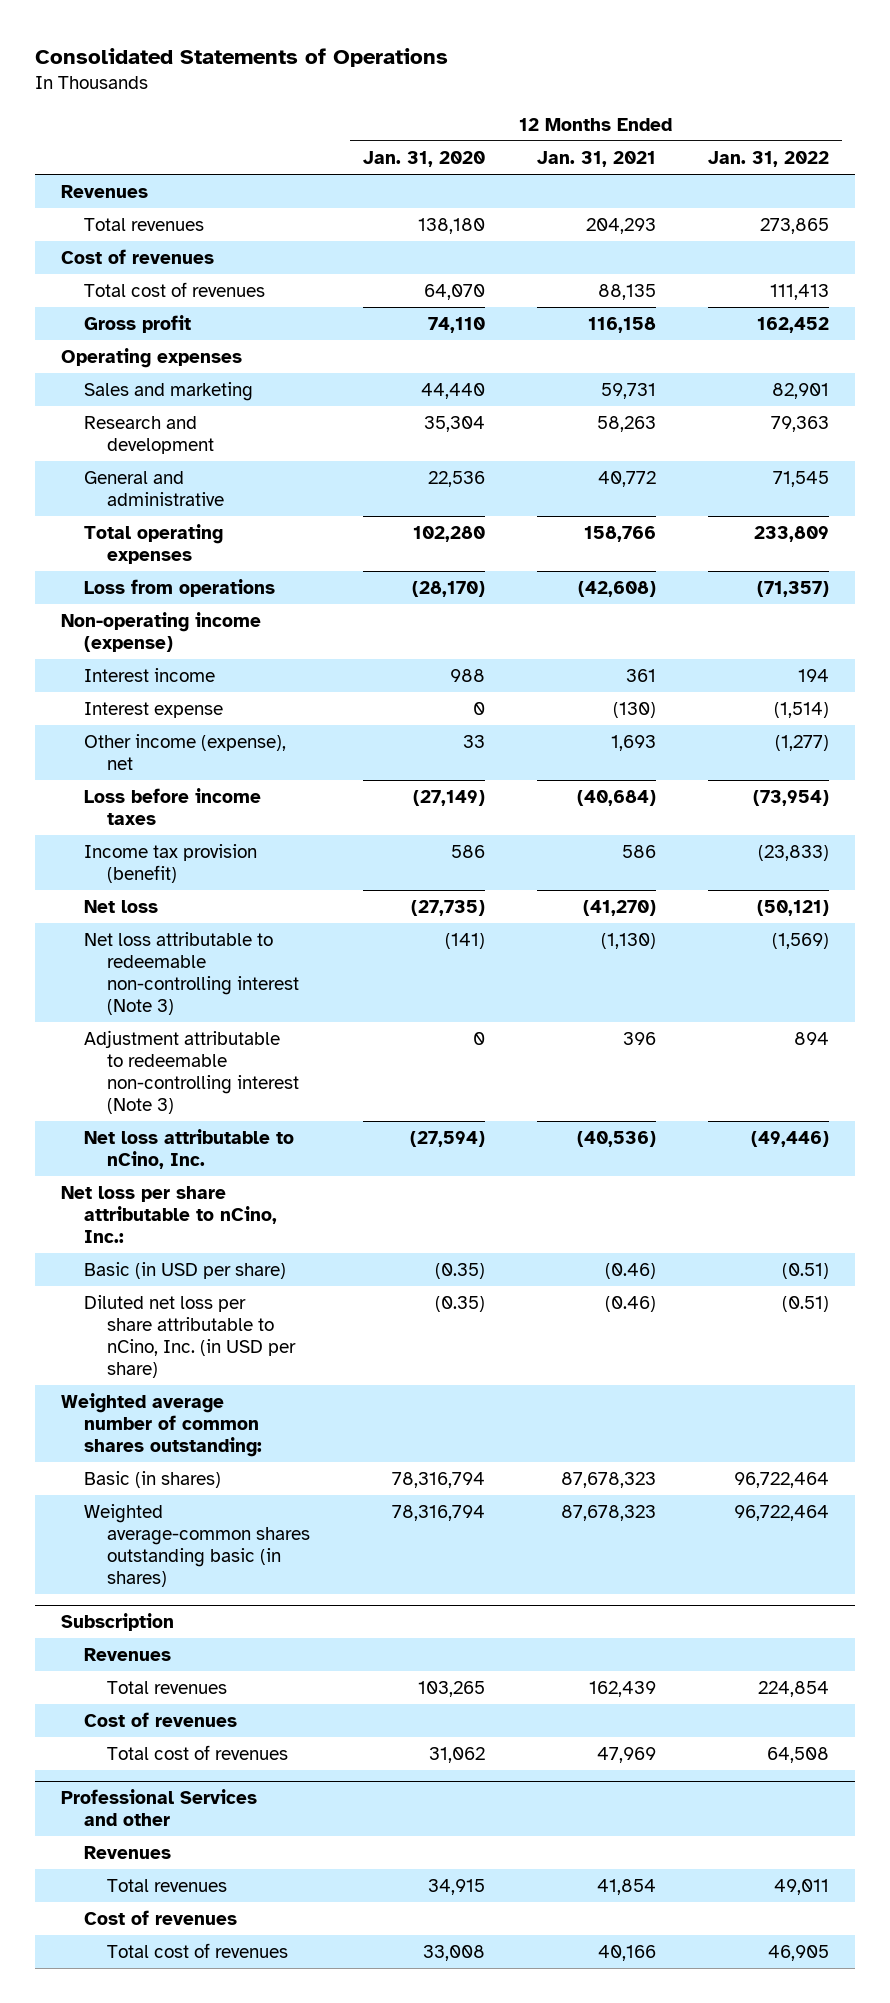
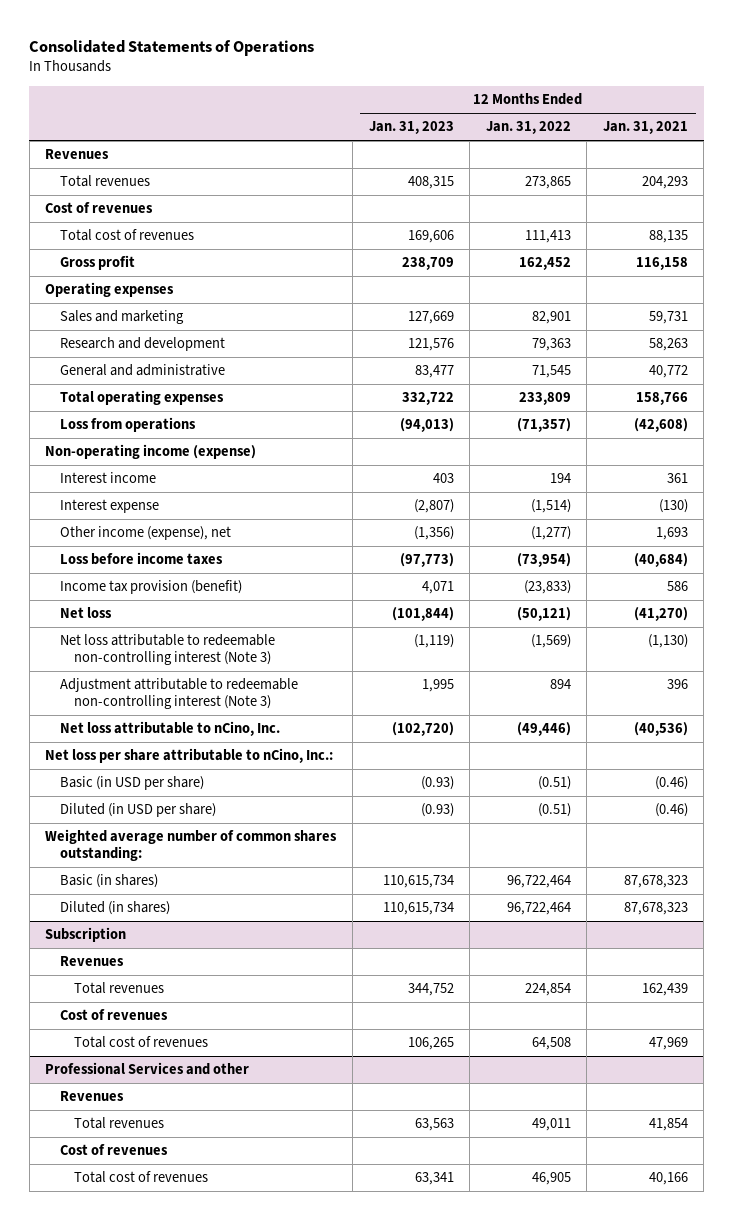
- | 12 Months Ended Jan. 31, 2020 | 12 Months Ended Jan. 31, 2021 | 12 Months Ended Jan. 31, 2022
+ | 12 Months Ended Jan. 31, 2023 | 12 Months Ended Jan. 31, 2022 | 12 Months Ended Jan. 31, 2021
- Diluted net loss per share attributable to nCino, Inc. (in USD per share) | (0.35) | (0.46) | (0.51)
+ Diluted (in USD per share) | (0.93) | (0.51) | (0.46)
- Weighted average-common shares outstanding basic (in shares) | 78,316,794 | 87,678,323 | 96,722,464
+ Diluted (in shares) | 110,615,734 | 96,722,464 | 87,678,323

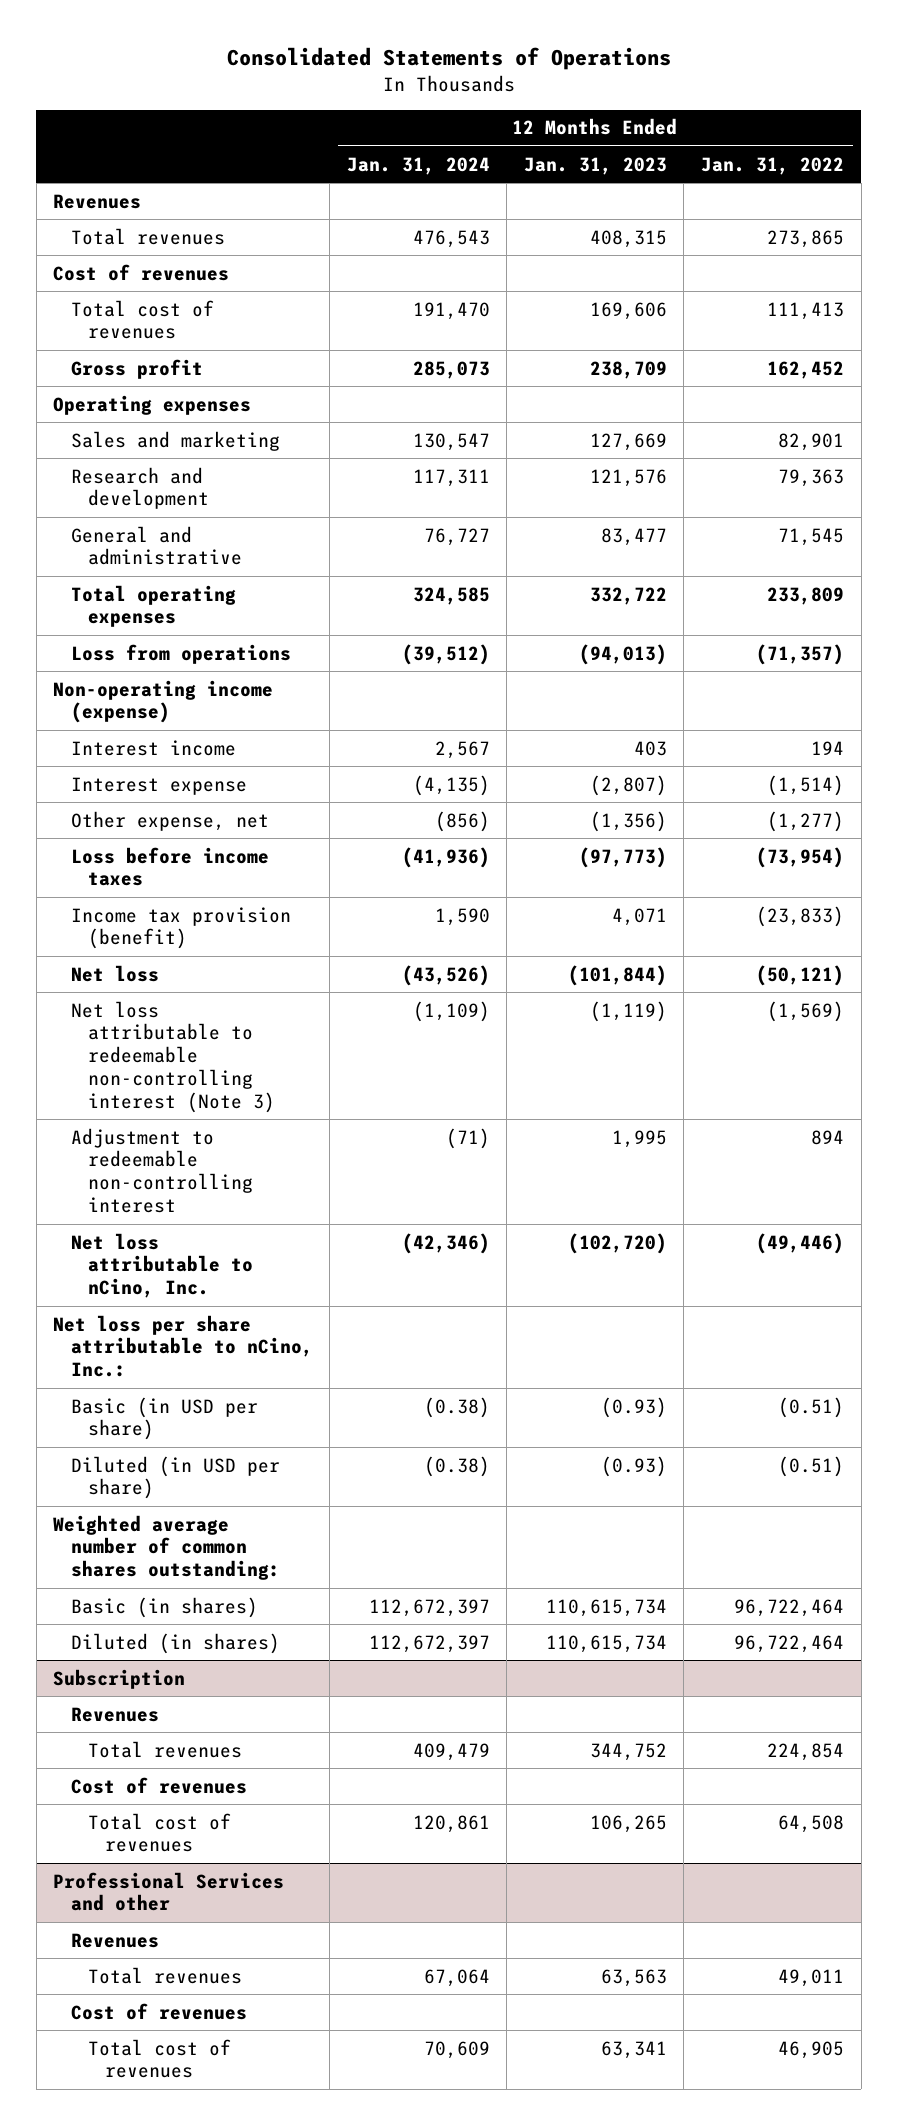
- | 12 Months Ended Jan. 31, 2023 | 12 Months Ended Jan. 31, 2022 | 12 Months Ended Jan. 31, 2021
+ | 12 Months Ended Jan. 31, 2024 | 12 Months Ended Jan. 31, 2023 | 12 Months Ended Jan. 31, 2022
- Other income (expense), net | (1,356) | (1,277) | 1,693
+ Other expense, net | (856) | (1,356) | (1,277)
- Adjustment attributable to redeemable non-controlling interest (Note 3) | 1,995 | 894 | 396
+ Adjustment to redeemable non-controlling interest | (71) | 1,995 | 894

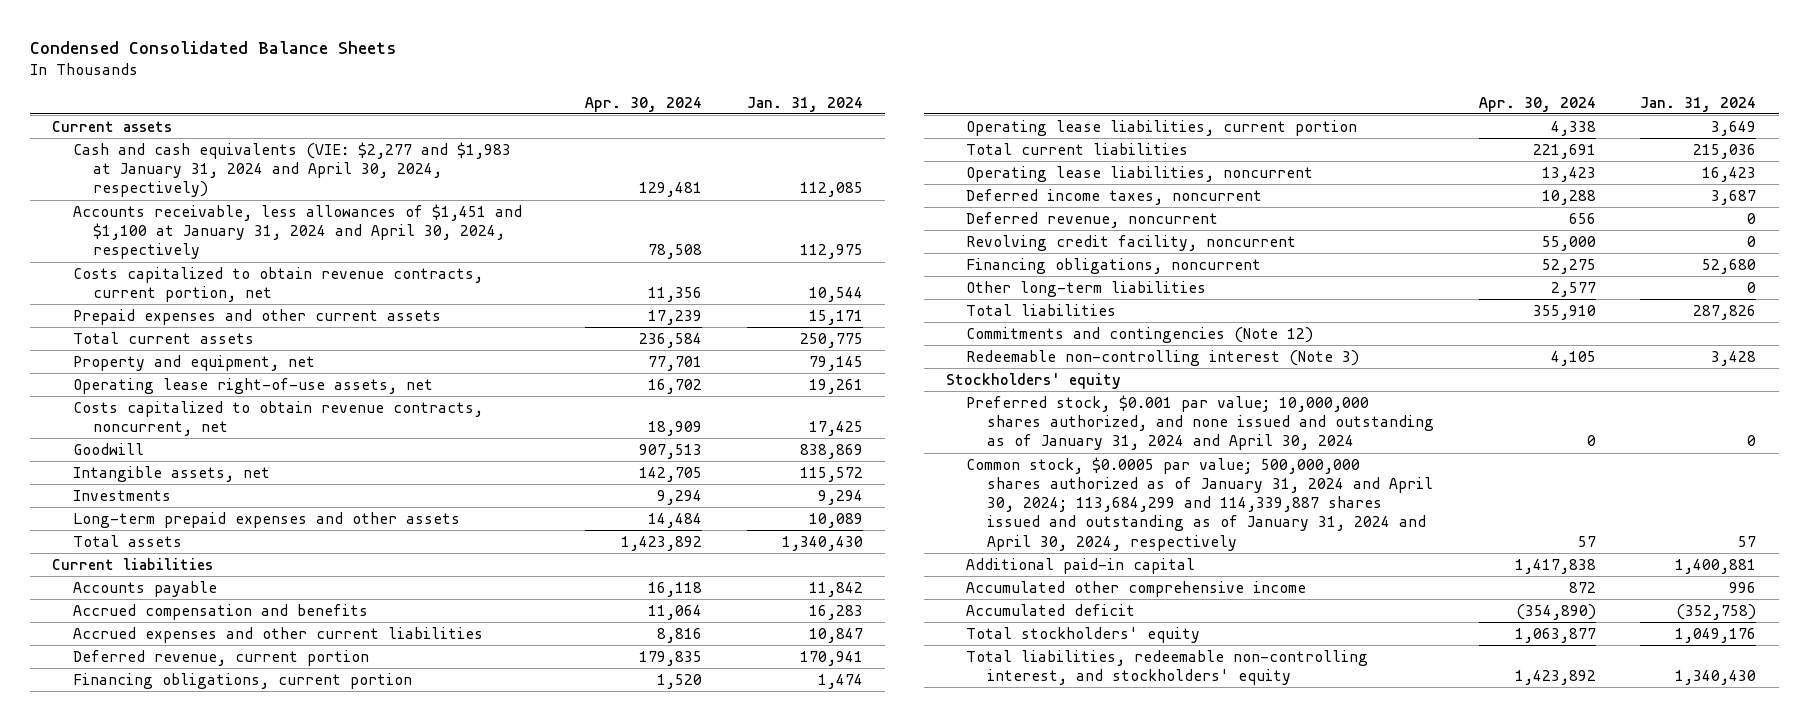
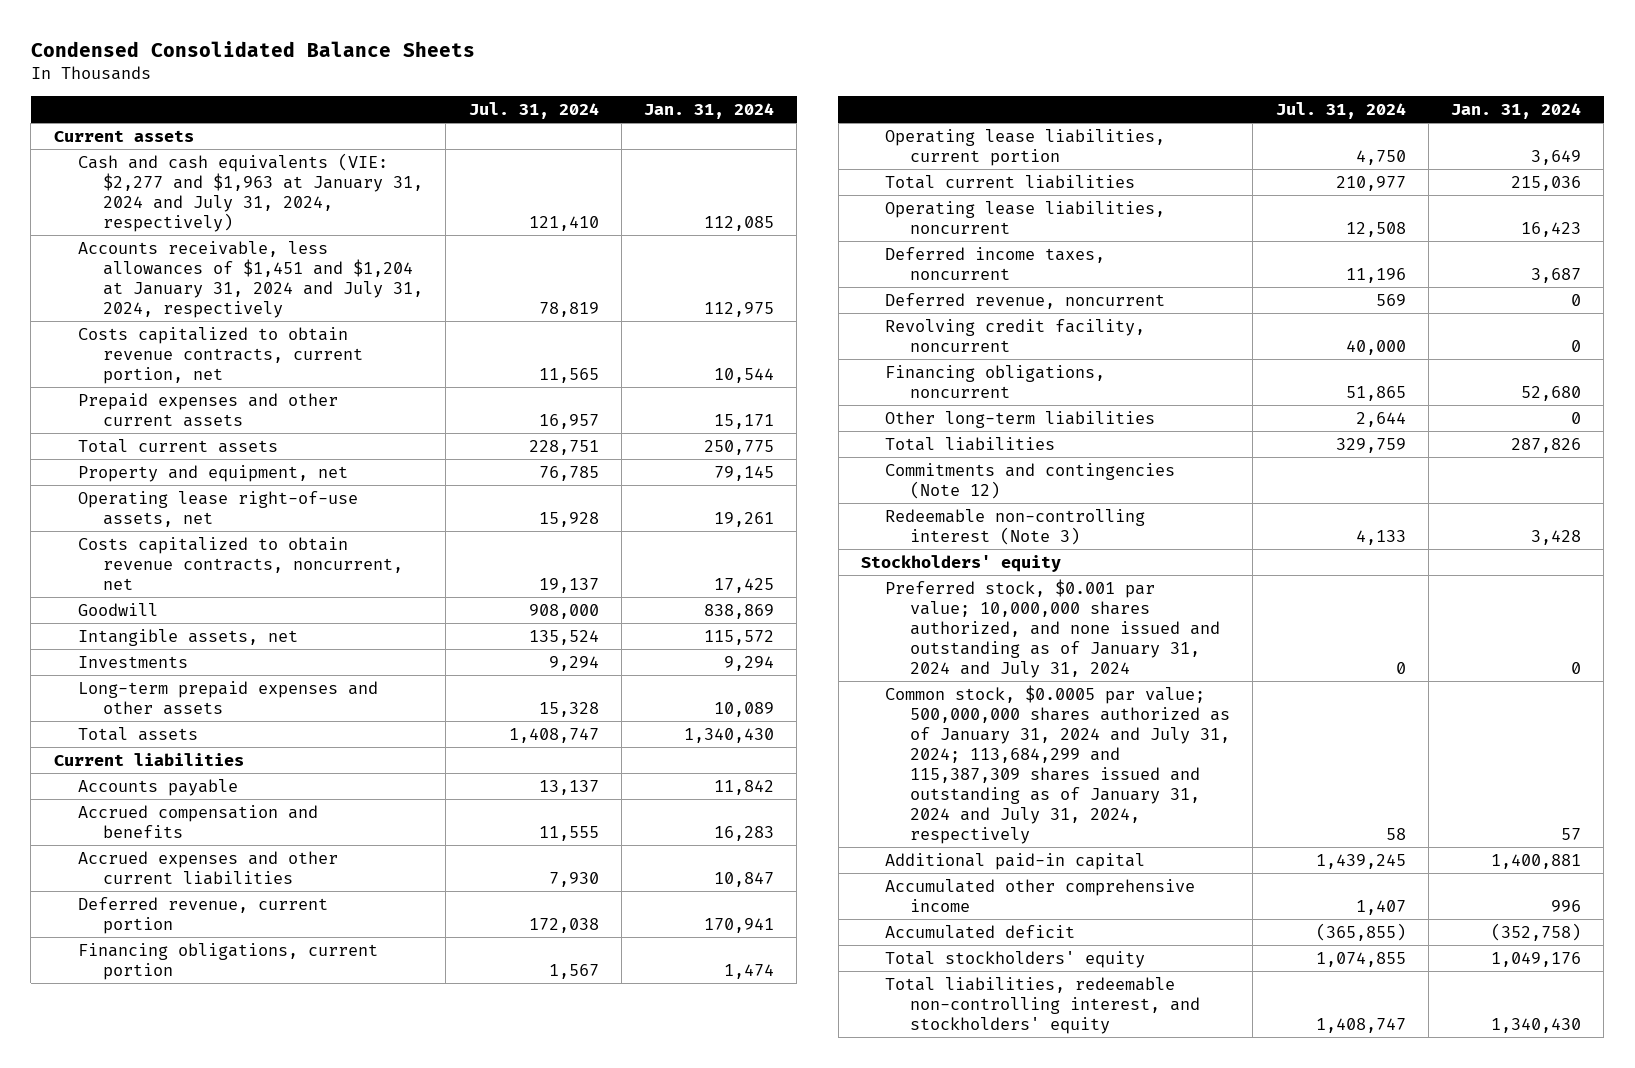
- | Apr. 30, 2024 | Jan. 31, 2024
+ | Jul. 31, 2024 | Jan. 31, 2024
- Cash and cash equivalents (VIE: $2,277 and $1,983 at January 31, 2024 and April 30, 2024, respectively) | 129,481 | 112,085
- Accounts receivable, less allowances of $1,451 and $1,100 at January 31, 2024 and April 30, 2024, respectively | 78,508 | 112,975
+ Cash and cash equivalents (VIE: $2,277 and $1,963 at January 31, 2024 and July 31, 2024, respectively) | 121,410 | 112,085
+ Accounts receivable, less allowances of $1,451 and $1,204 at January 31, 2024 and July 31, 2024, respectively | 78,819 | 112,975
- Preferred stock, $0.001 par value; 10,000,000 shares authorized, and none issued and outstanding as of January 31, 2024 and April 30, 2024 | 0 | 0
- Common stock, $0.0005 par value; 500,000,000 shares authorized as of January 31, 2024 and April 30, 2024; 113,684,299 and 114,339,887 shares issued and outstanding as of January 31, 2024 and April 30, 2024, respectively | 57 | 57
+ Preferred stock, $0.001 par value; 10,000,000 shares authorized, and none issued and outstanding as of January 31, 2024 and July 31, 2024 | 0 | 0
+ Common stock, $0.0005 par value; 500,000,000 shares authorized as of January 31, 2024 and July 31, 2024; 113,684,299 and 115,387,309 shares issued and outstanding as of January 31, 2024 and July 31, 2024, respectively | 58 | 57

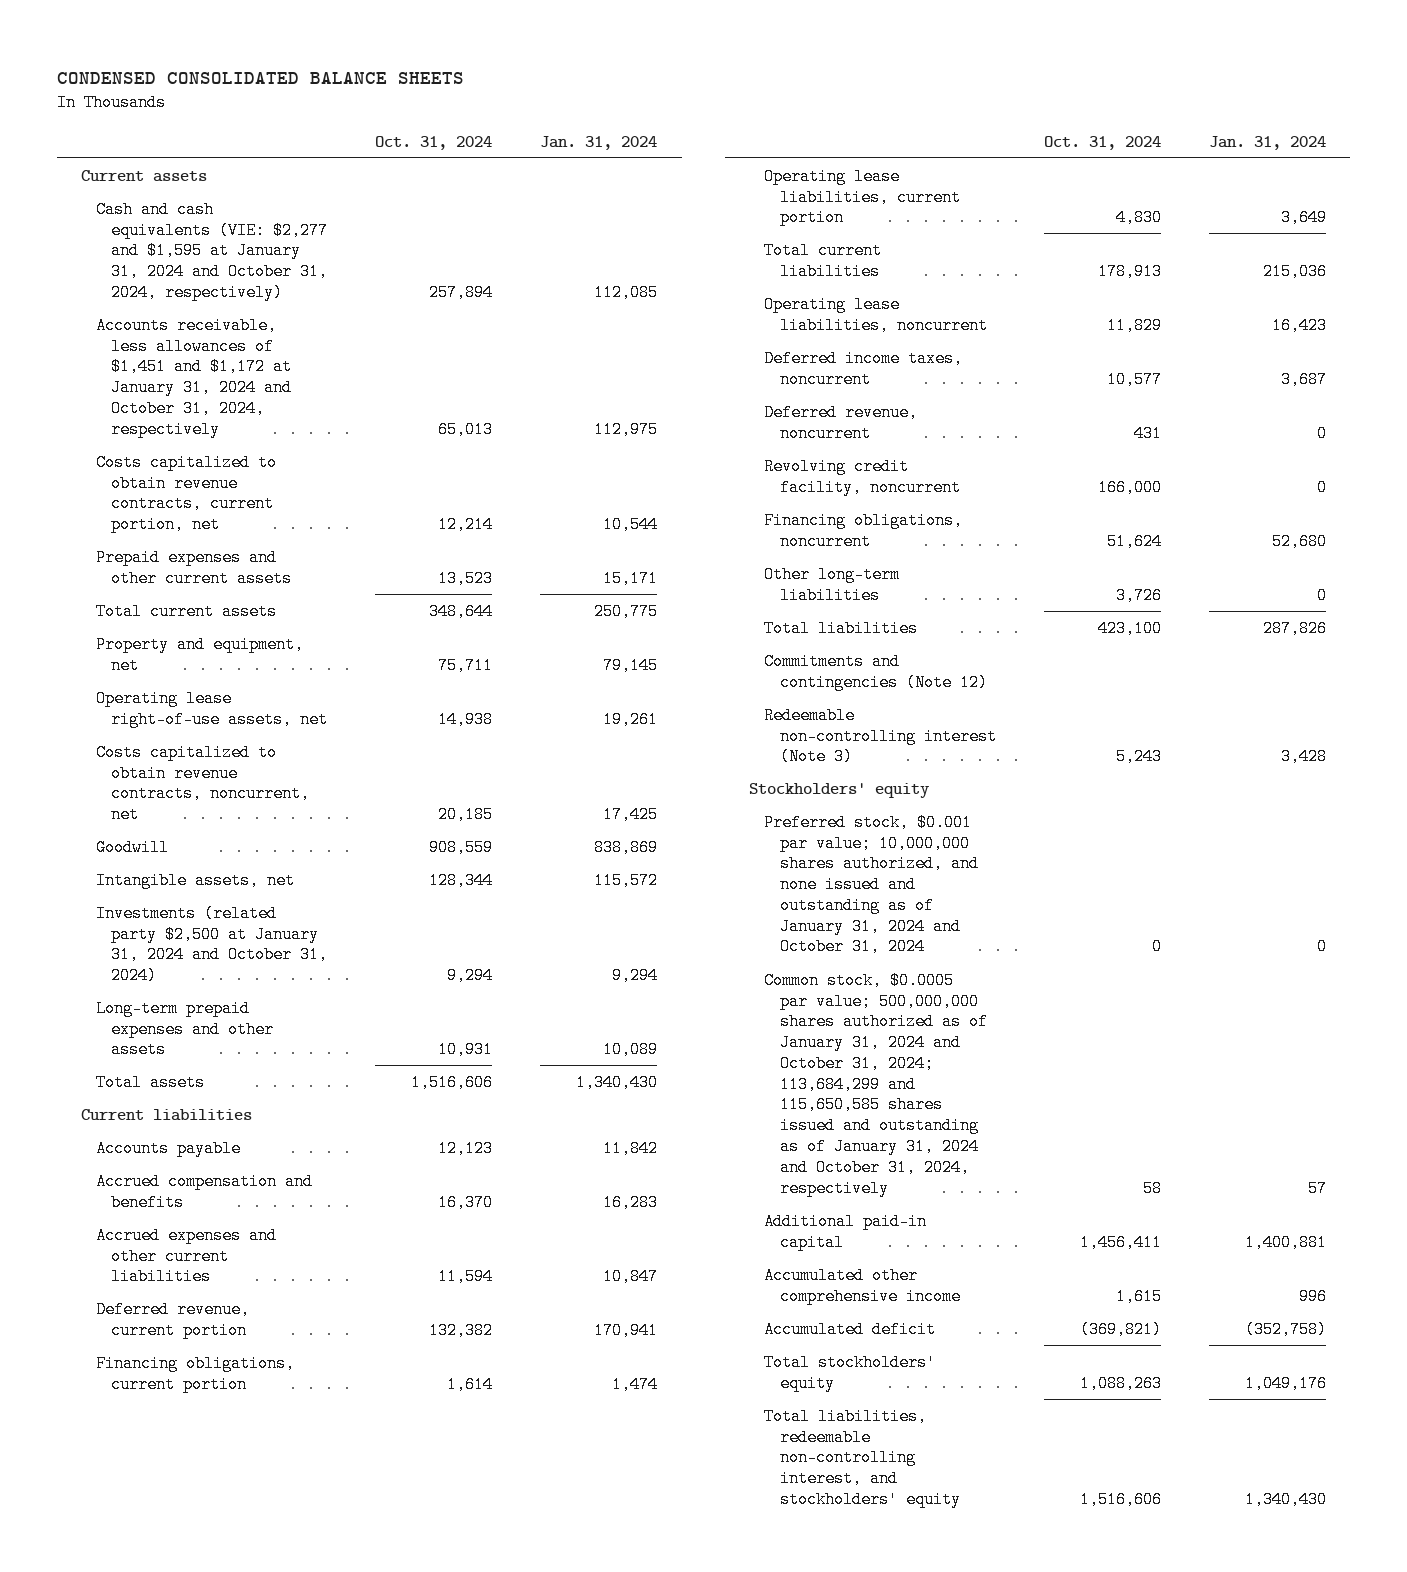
- Condensed Consolidated Balance Sheets
+ CONDENSED CONSOLIDATED BALANCE SHEETS
- | Jul. 31, 2024 | Jan. 31, 2024
+ | Oct. 31, 2024 | Jan. 31, 2024
- Cash and cash equivalents (VIE: $2,277 and $1,963 at January 31, 2024 and July 31, 2024, respectively) | 121,410 | 112,085
- Accounts receivable, less allowances of $1,451 and $1,204 at January 31, 2024 and July 31, 2024, respectively | 78,819 | 112,975
+ Cash and cash equivalents (VIE: $2,277 and $1,595 at January 31, 2024 and October 31, 2024, respectively) | 257,894 | 112,085
+ Accounts receivable, less allowances of $1,451 and $1,172 at January 31, 2024 and October 31, 2024, respectively | 65,013 | 112,975
- Investments | 9,294 | 9,294
+ Investments (related party $2,500 at January 31, 2024 and October 31, 2024) | 9,294 | 9,294
- Preferred stock, $0.001 par value; 10,000,000 shares authorized, and none issued and outstanding as of January 31, 2024 and July 31, 2024 | 0 | 0
- Common stock, $0.0005 par value; 500,000,000 shares authorized as of January 31, 2024 and July 31, 2024; 113,684,299 and 115,387,309 shares issued and outstanding as of January 31, 2024 and July 31, 2024, respectively | 58 | 57
+ Preferred stock, $0.001 par value; 10,000,000 shares authorized, and none issued and outstanding as of January 31, 2024 and October 31, 2024 | 0 | 0
+ Common stock, $0.0005 par value; 500,000,000 shares authorized as of January 31, 2024 and October 31, 2024; 113,684,299 and 115,650,585 shares issued and outstanding as of January 31, 2024 and October 31, 2024, respectively | 58 | 57

